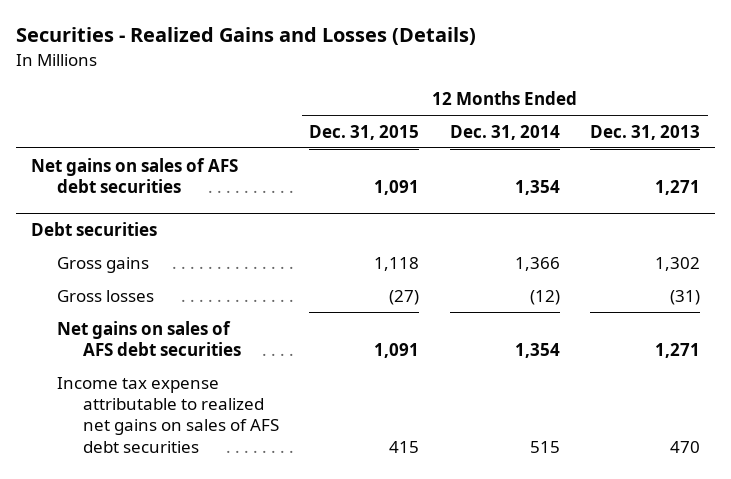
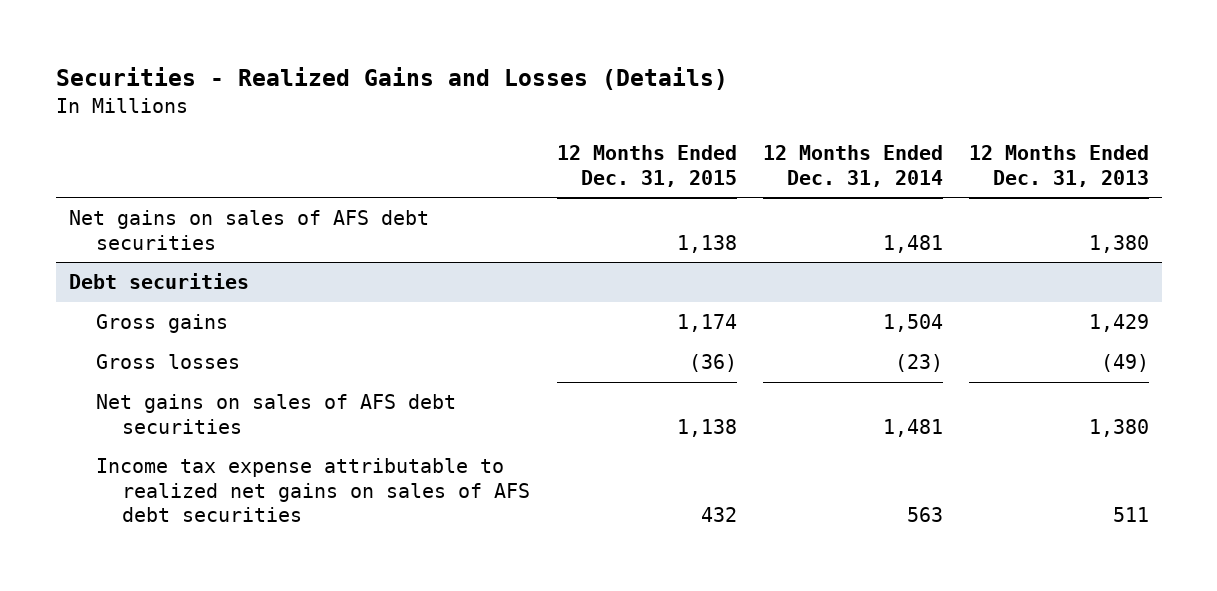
- Net gains on sales of AFS debt securities | 1,091 | 1,354 | 1,271
+ Net gains on sales of AFS debt securities | 1,138 | 1,481 | 1,380
@ Debt securities
- Gross gains | 1,118 | 1,366 | 1,302
- Gross losses | (27) | (12) | (31)
- Net gains on sales of AFS debt securities | 1,091 | 1,354 | 1,271
- Income tax expense attributable to realized net gains on sales of AFS debt securities | 415 | 515 | 470
+ Gross gains | 1,174 | 1,504 | 1,429
+ Gross losses | (36) | (23) | (49)
+ Net gains on sales of AFS debt securities | 1,138 | 1,481 | 1,380
+ Income tax expense attributable to realized net gains on sales of AFS debt securities | 432 | 563 | 511

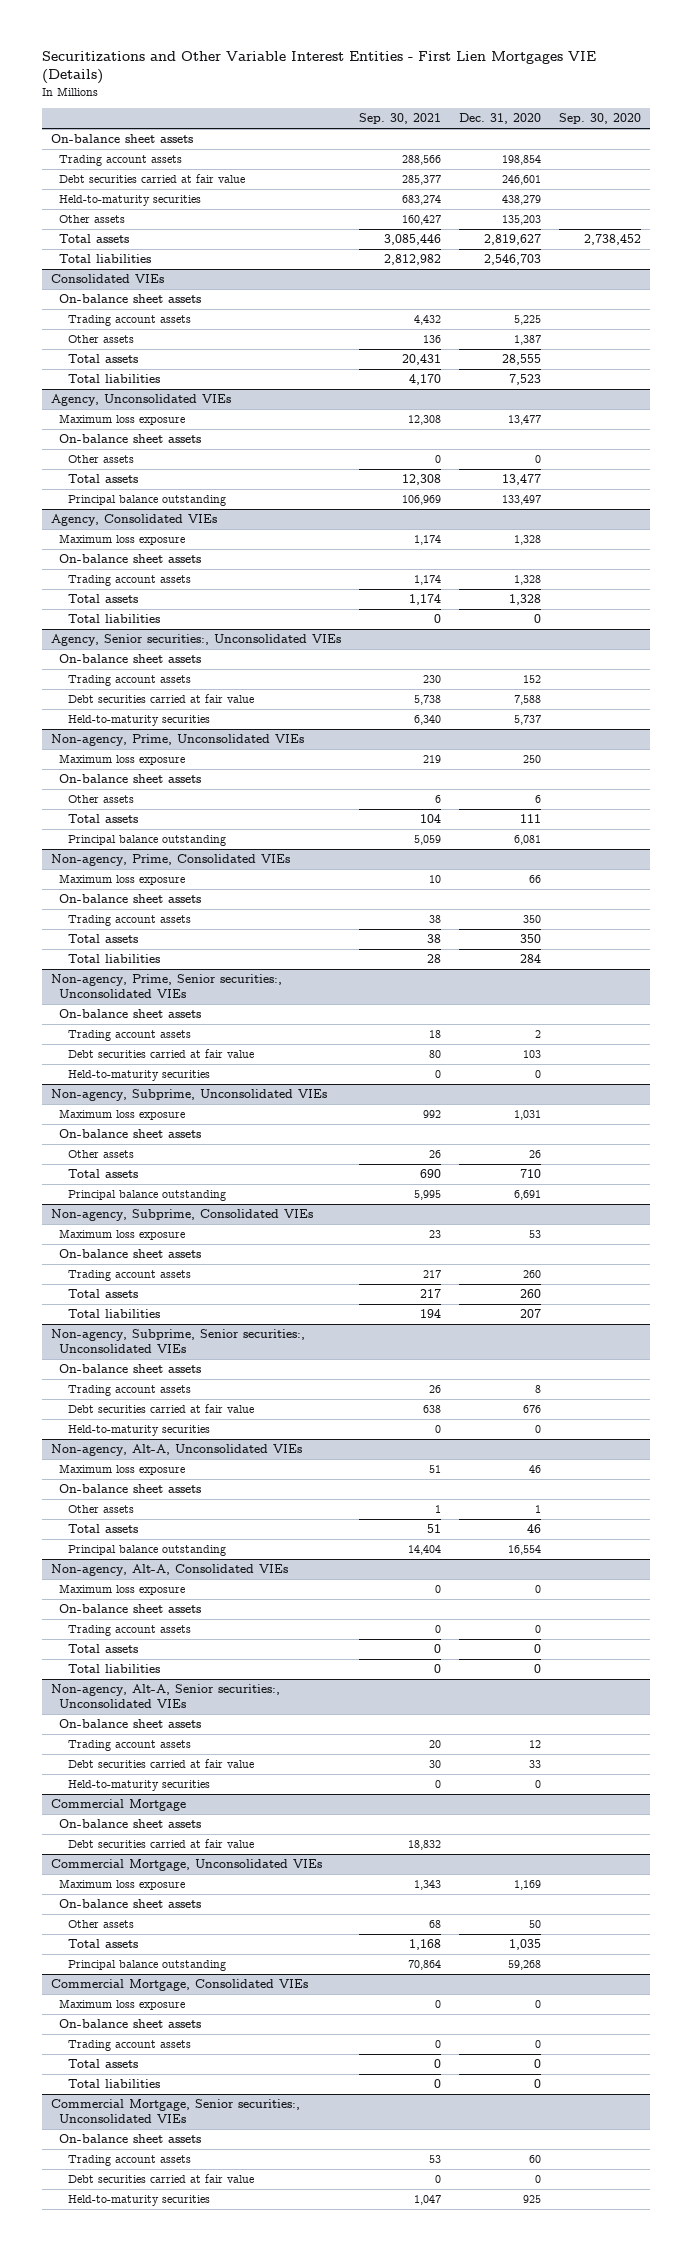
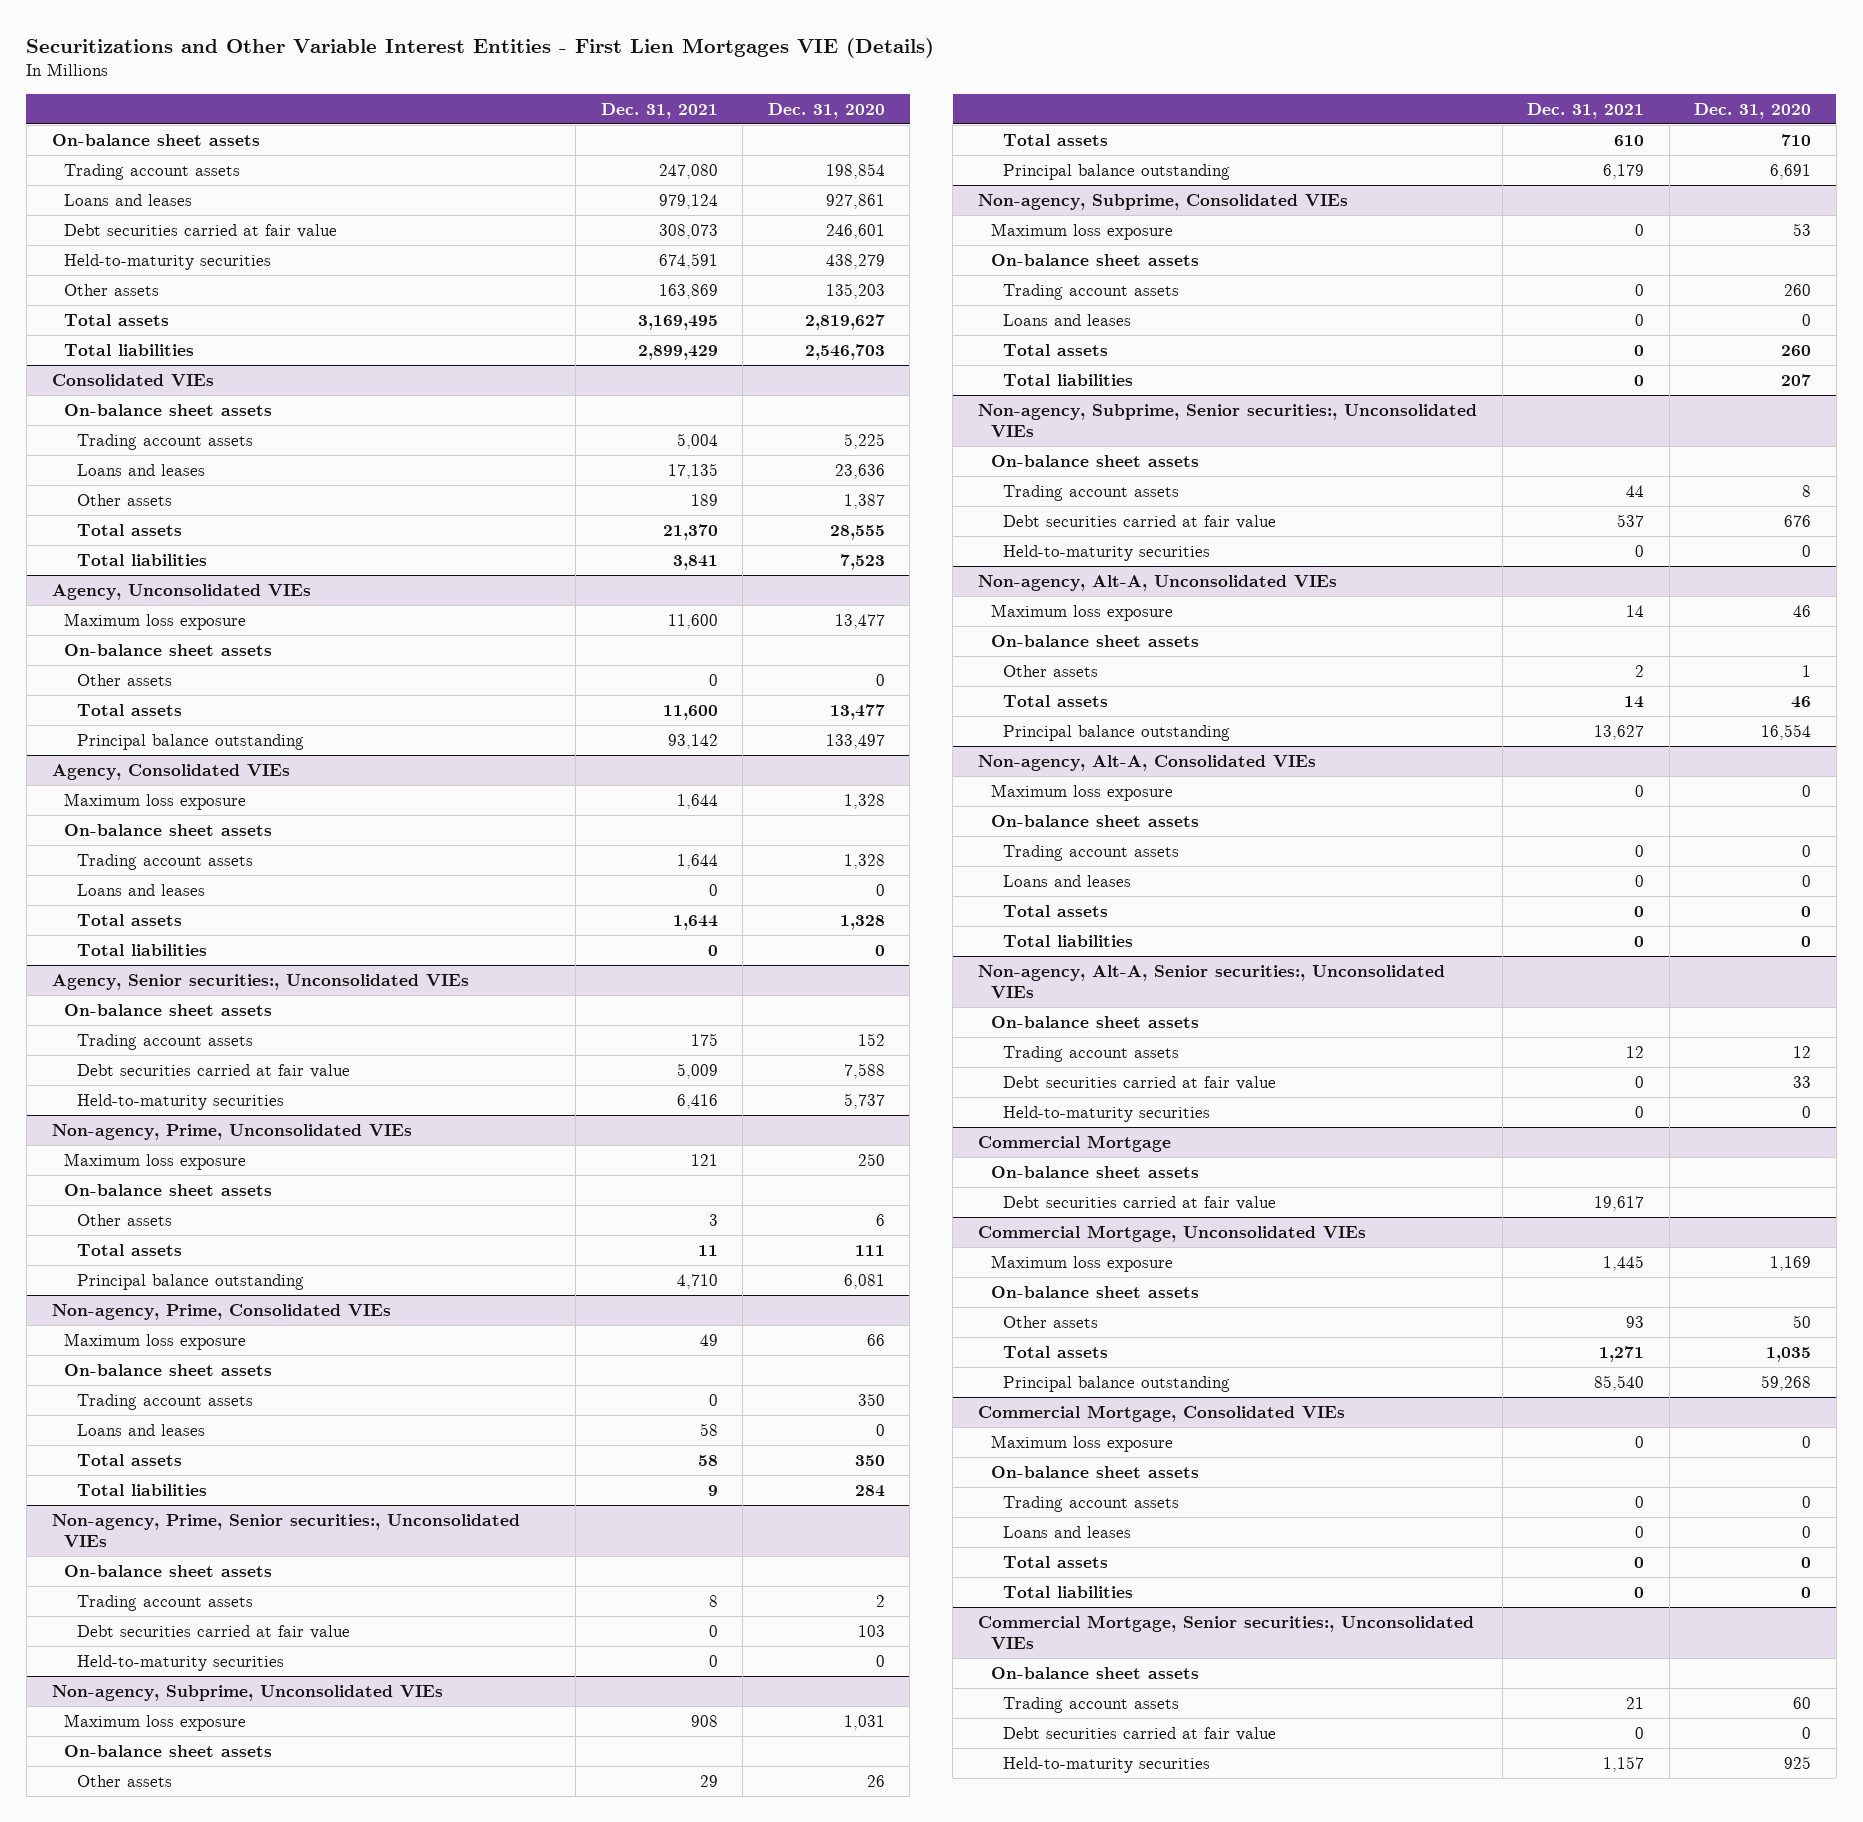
- | Sep. 30, 2021 | Dec. 31, 2020 | Sep. 30, 2020
+ | Dec. 31, 2021 | Dec. 31, 2020
+ Loans and leases | 979,124 | 927,861
@ Consolidated VIEs
+ Loans and leases | 17,135 | 23,636
@ Agency, Consolidated VIEs
+ Loans and leases | 0 | 0
@ Non-agency, Prime, Consolidated VIEs
+ Loans and leases | 58 | 0
@ Non-agency, Subprime, Consolidated VIEs
+ Loans and leases | 0 | 0
@ Non-agency, Alt-A, Consolidated VIEs
+ Loans and leases | 0 | 0
@ Commercial Mortgage, Consolidated VIEs
+ Loans and leases | 0 | 0

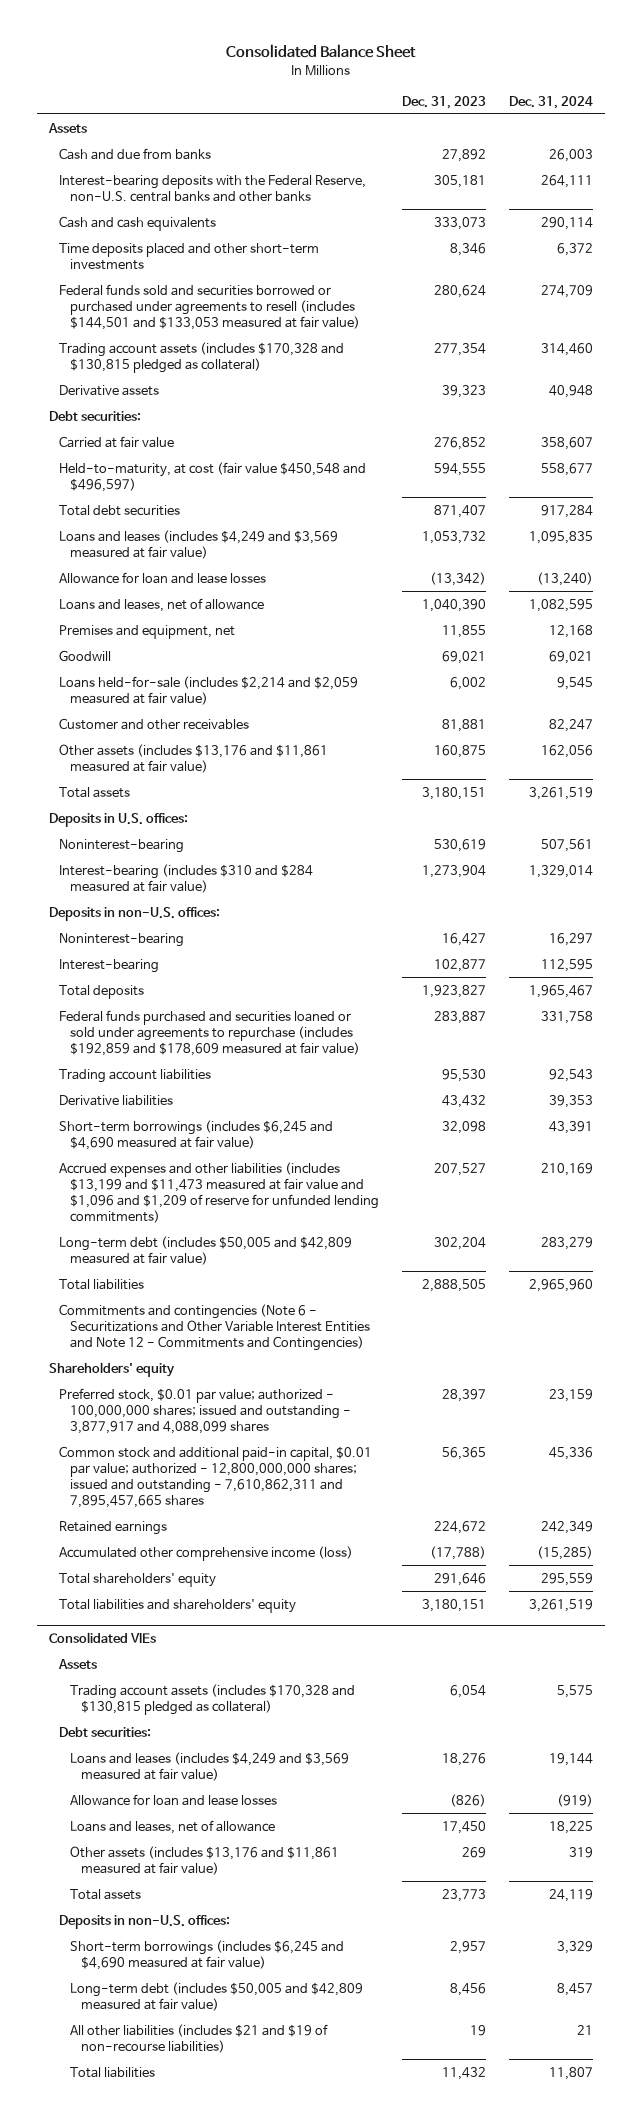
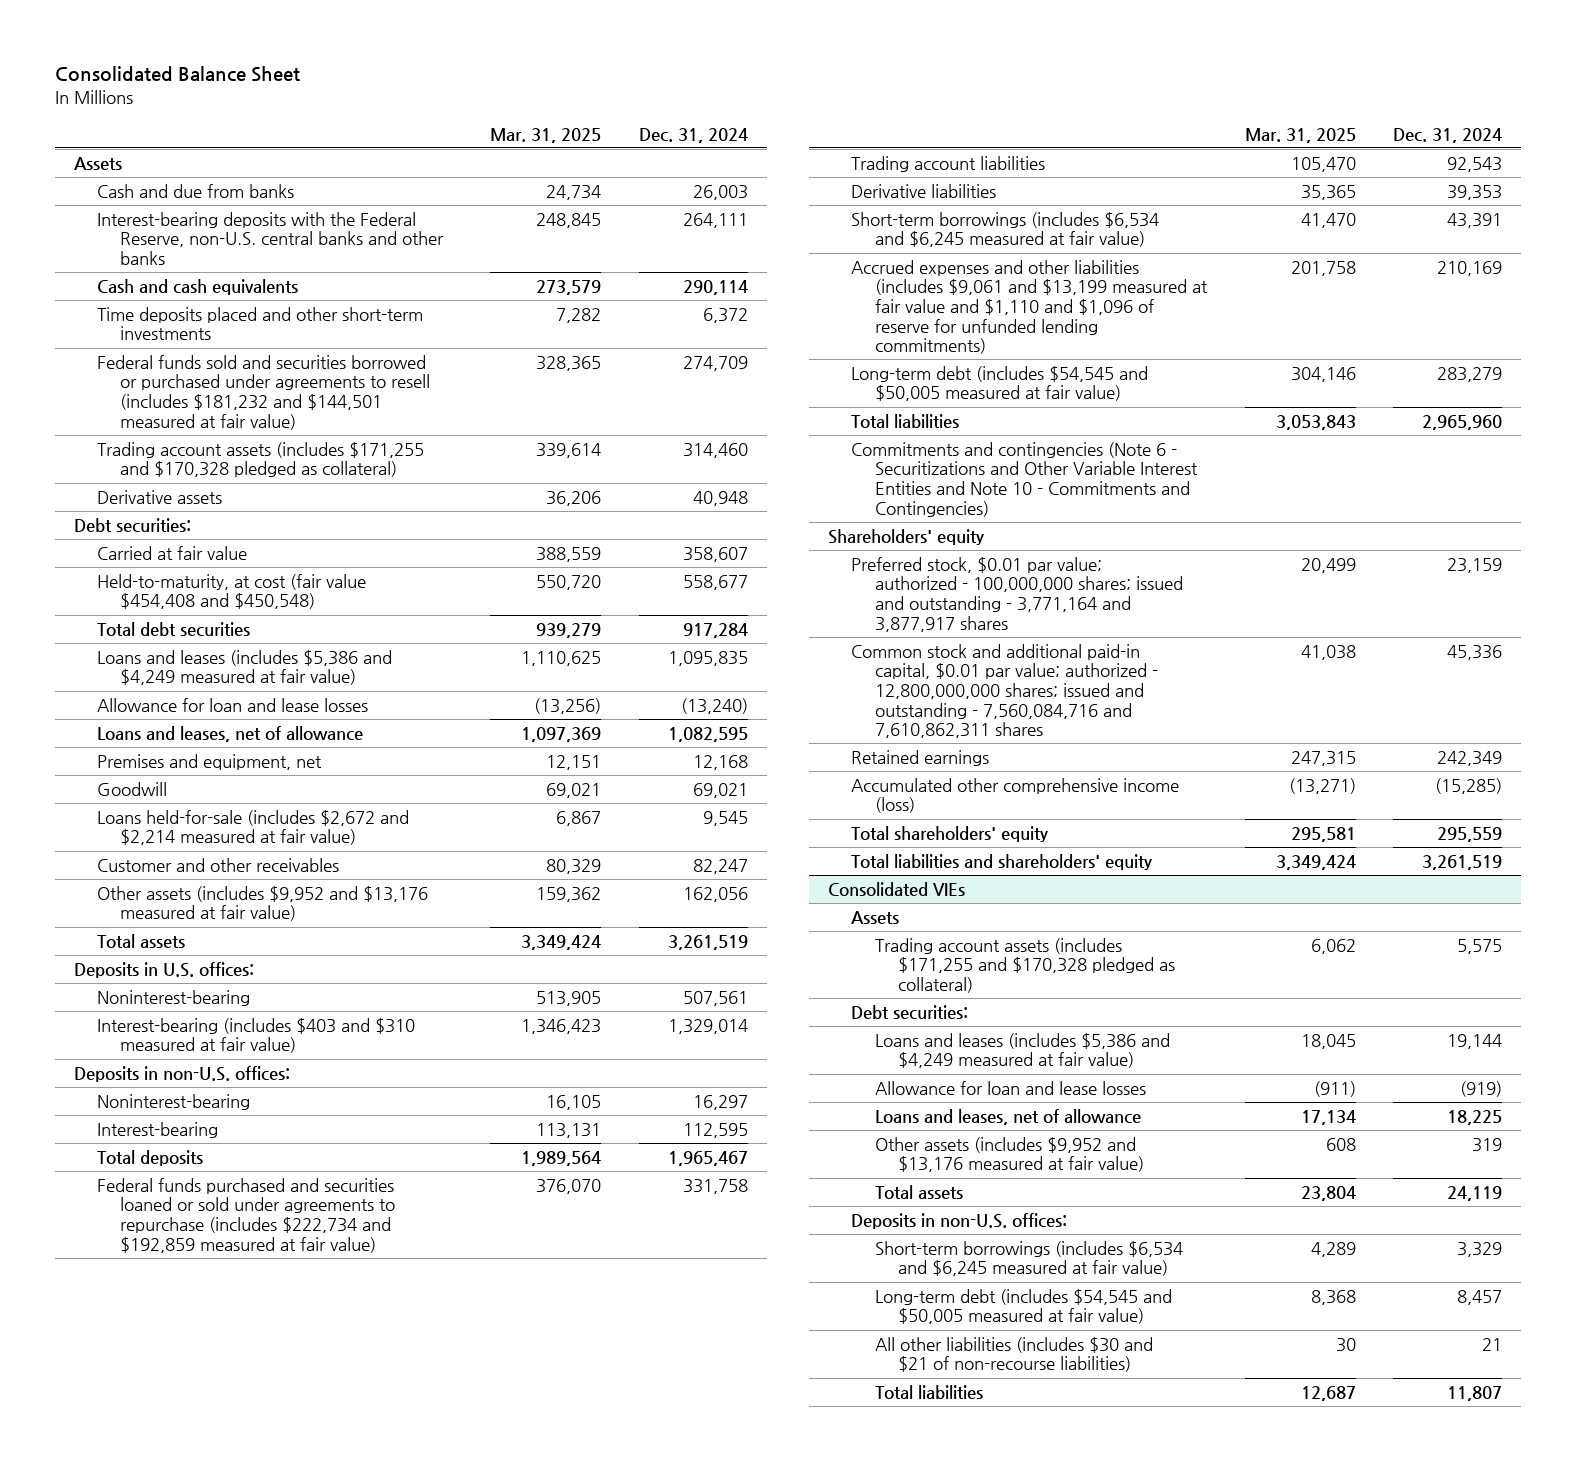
- | Dec. 31, 2023 | Dec. 31, 2024
+ | Mar. 31, 2025 | Dec. 31, 2024
- Federal funds sold and securities borrowed or purchased under agreements to resell (includes $144,501 and $133,053 measured at fair value) | 280,624 | 274,709
- Trading account assets (includes $170,328 and $130,815 pledged as collateral) | 277,354 | 314,460
+ Federal funds sold and securities borrowed or purchased under agreements to resell (includes $181,232 and $144,501 measured at fair value) | 328,365 | 274,709
+ Trading account assets (includes $171,255 and $170,328 pledged as collateral) | 339,614 | 314,460
- Held-to-maturity, at cost (fair value $450,548 and $496,597) | 594,555 | 558,677
+ Held-to-maturity, at cost (fair value $454,408 and $450,548) | 550,720 | 558,677
- Loans and leases (includes $4,249 and $3,569 measured at fair value) | 1,053,732 | 1,095,835
+ Loans and leases (includes $5,386 and $4,249 measured at fair value) | 1,110,625 | 1,095,835
- Loans held-for-sale (includes $2,214 and $2,059 measured at fair value) | 6,002 | 9,545
+ Loans held-for-sale (includes $2,672 and $2,214 measured at fair value) | 6,867 | 9,545
- Other assets (includes $13,176 and $11,861 measured at fair value) | 160,875 | 162,056
+ Other assets (includes $9,952 and $13,176 measured at fair value) | 159,362 | 162,056
- Interest-bearing (includes $310 and $284 measured at fair value) | 1,273,904 | 1,329,014
+ Interest-bearing (includes $403 and $310 measured at fair value) | 1,346,423 | 1,329,014
- Federal funds purchased and securities loaned or sold under agreements to repurchase (includes $192,859 and $178,609 measured at fair value) | 283,887 | 331,758
+ Federal funds purchased and securities loaned or sold under agreements to repurchase (includes $222,734 and $192,859 measured at fair value) | 376,070 | 331,758
- Short-term borrowings (includes $6,245 and $4,690 measured at fair value) | 32,098 | 43,391
- Accrued expenses and other liabilities (includes $13,199 and $11,473 measured at fair value and $1,096 and $1,209 of reserve for unfunded lending commitments) | 207,527 | 210,169
- Long-term debt (includes $50,005 and $42,809 measured at fair value) | 302,204 | 283,279
+ Short-term borrowings (includes $6,534 and $6,245 measured at fair value) | 41,470 | 43,391
+ Accrued expenses and other liabilities (includes $9,061 and $13,199 measured at fair value and $1,110 and $1,096 of reserve for unfunded lending commitments) | 201,758 | 210,169
+ Long-term debt (includes $54,545 and $50,005 measured at fair value) | 304,146 | 283,279
- Commitments and contingencies (Note 6 - Securitizations and Other Variable Interest Entities and Note 12 - Commitments and Contingencies)
+ Commitments and contingencies (Note 6 - Securitizations and Other Variable Interest Entities and Note 10 - Commitments and Contingencies)
- Preferred stock, $0.01 par value; authorized - 100,000,000 shares; issued and outstanding - 3,877,917 and 4,088,099 shares | 28,397 | 23,159
- Common stock and additional paid-in capital, $0.01 par value; authorized - 12,800,000,000 shares; issued and outstanding - 7,610,862,311 and 7,895,457,665 shares | 56,365 | 45,336
+ Preferred stock, $0.01 par value; authorized - 100,000,000 shares; issued and outstanding - 3,771,164 and 3,877,917 shares | 20,499 | 23,159
+ Common stock and additional paid-in capital, $0.01 par value; authorized - 12,800,000,000 shares; issued and outstanding - 7,560,084,716 and 7,610,862,311 shares | 41,038 | 45,336
@ Consolidated VIEs
- Trading account assets (includes $170,328 and $130,815 pledged as collateral) | 6,054 | 5,575
+ Trading account assets (includes $171,255 and $170,328 pledged as collateral) | 6,062 | 5,575
- Loans and leases (includes $4,249 and $3,569 measured at fair value) | 18,276 | 19,144
+ Loans and leases (includes $5,386 and $4,249 measured at fair value) | 18,045 | 19,144
- Other assets (includes $13,176 and $11,861 measured at fair value) | 269 | 319
+ Other assets (includes $9,952 and $13,176 measured at fair value) | 608 | 319
- Short-term borrowings (includes $6,245 and $4,690 measured at fair value) | 2,957 | 3,329
- Long-term debt (includes $50,005 and $42,809 measured at fair value) | 8,456 | 8,457
- All other liabilities (includes $21 and $19 of non-recourse liabilities) | 19 | 21
+ Short-term borrowings (includes $6,534 and $6,245 measured at fair value) | 4,289 | 3,329
+ Long-term debt (includes $54,545 and $50,005 measured at fair value) | 8,368 | 8,457
+ All other liabilities (includes $30 and $21 of non-recourse liabilities) | 30 | 21

